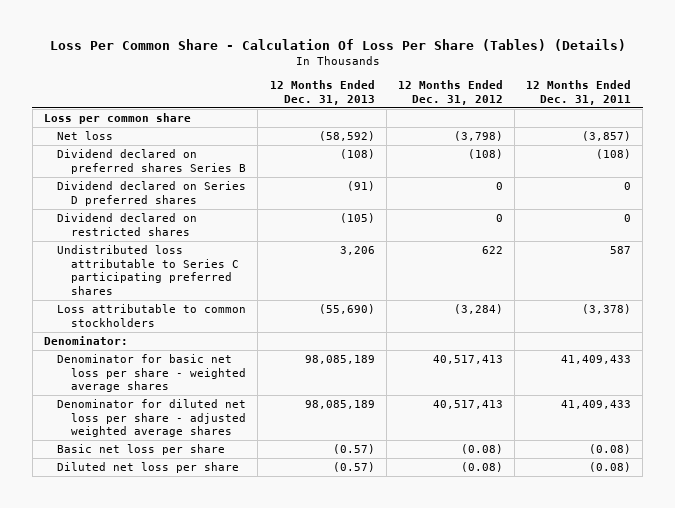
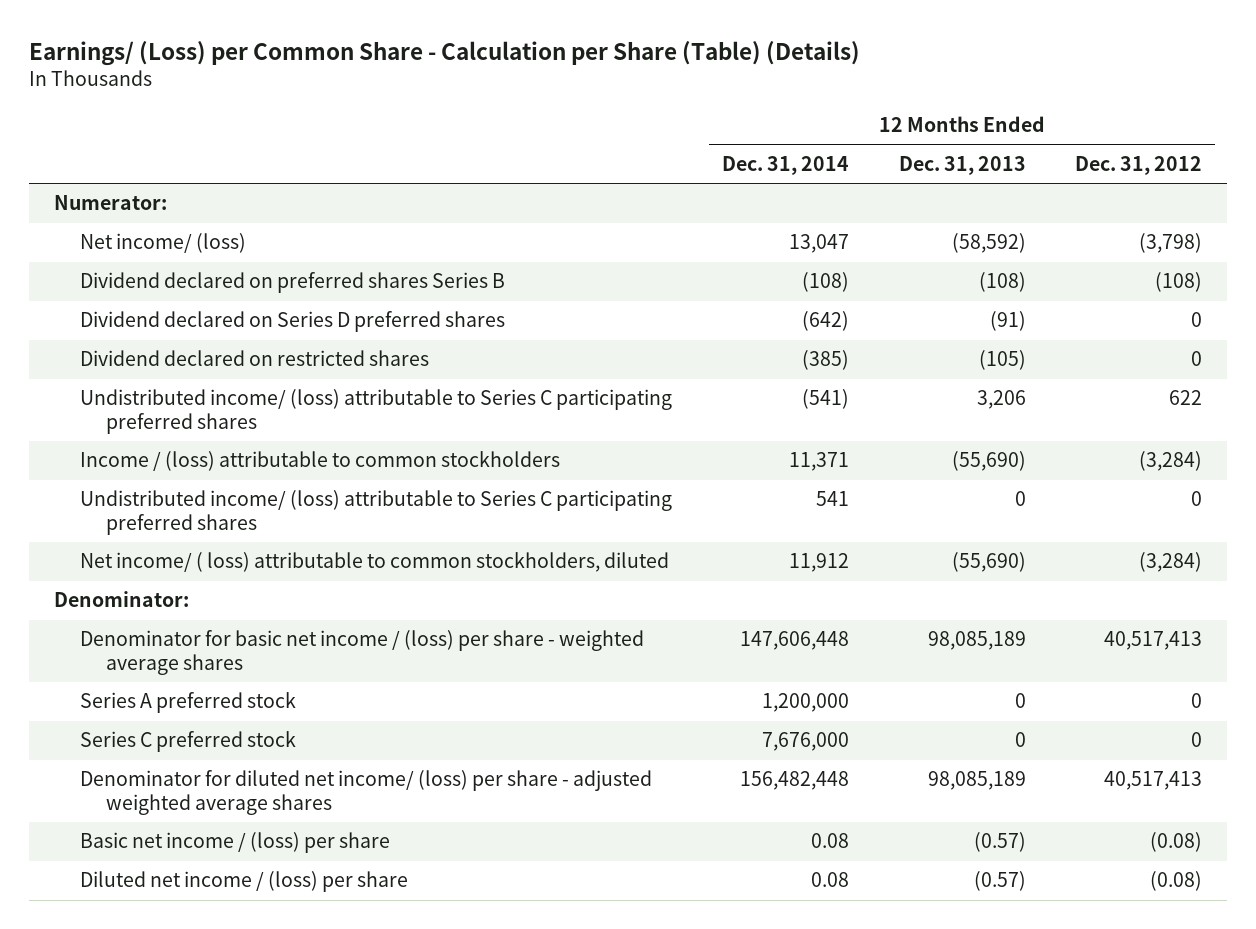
- Loss Per Common Share - Calculation Of Loss Per Share (Tables) (Details)
+ Earnings/ (Loss) per Common Share - Calculation per Share (Table) (Details)
- | 12 Months Ended Dec. 31, 2013 | 12 Months Ended Dec. 31, 2012 | 12 Months Ended Dec. 31, 2011
+ | 12 Months Ended Dec. 31, 2014 | 12 Months Ended Dec. 31, 2013 | 12 Months Ended Dec. 31, 2012
- Loss per common share
- Net loss | (58,592) | (3,798) | (3,857)
+ Numerator:
+ Net income/ (loss) | 13,047 | (58,592) | (3,798)
- Undistributed loss attributable to Series C participating preferred shares | 3,206 | 622 | 587
- Loss attributable to common stockholders | (55,690) | (3,284) | (3,378)
+ Undistributed income/ (loss) attributable to Series C participating preferred shares | (541) | 3,206 | 622
+ Income / (loss) attributable to common stockholders | 11,371 | (55,690) | (3,284)
+ Undistributed income/ (loss) attributable to Series C participating preferred shares | 541 | 0 | 0
+ Net income/ ( loss) attributable to common stockholders, diluted | 11,912 | (55,690) | (3,284)
- Denominator for basic net loss per share - weighted average shares | 98,085,189 | 40,517,413 | 41,409,433
- Denominator for diluted net loss per share - adjusted weighted average shares | 98,085,189 | 40,517,413 | 41,409,433
- Basic net loss per share | (0.57) | (0.08) | (0.08)
- Diluted net loss per share | (0.57) | (0.08) | (0.08)
+ Denominator for basic net income / (loss) per share - weighted average shares | 147,606,448 | 98,085,189 | 40,517,413
+ Series A preferred stock | 1,200,000 | 0 | 0
+ Series C preferred stock | 7,676,000 | 0 | 0
+ Denominator for diluted net income/ (loss) per share - adjusted weighted average shares | 156,482,448 | 98,085,189 | 40,517,413
+ Basic net income / (loss) per share | 0.08 | (0.57) | (0.08)
+ Diluted net income / (loss) per share | 0.08 | (0.57) | (0.08)

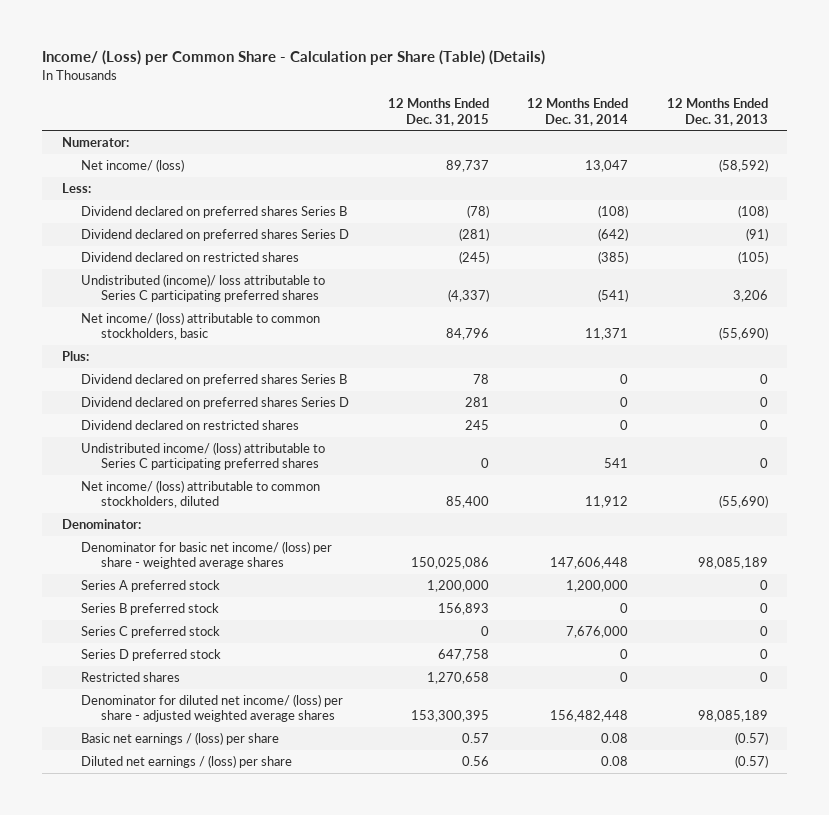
- Earnings/ (Loss) per Common Share - Calculation per Share (Table) (Details)
+ Income/ (Loss) per Common Share - Calculation per Share (Table) (Details)
- | 12 Months Ended Dec. 31, 2014 | 12 Months Ended Dec. 31, 2013 | 12 Months Ended Dec. 31, 2012
+ | 12 Months Ended Dec. 31, 2015 | 12 Months Ended Dec. 31, 2014 | 12 Months Ended Dec. 31, 2013
+ Less:
- Dividend declared on Series D preferred shares | (642) | (91) | 0
+ Dividend declared on preferred shares Series D | (281) | (642) | (91)
- Undistributed income/ (loss) attributable to Series C participating preferred shares | (541) | 3,206 | 622
- Income / (loss) attributable to common stockholders | 11,371 | (55,690) | (3,284)
+ Undistributed (income)/ loss attributable to Series C participating preferred shares | (4,337) | (541) | 3,206
+ Net income/ (loss) attributable to common stockholders, basic | 84,796 | 11,371 | (55,690)
+ Plus:
+ Dividend declared on preferred shares Series B | 78 | 0 | 0
+ Dividend declared on preferred shares Series D | 281 | 0 | 0
+ Dividend declared on restricted shares | 245 | 0 | 0
- Net income/ ( loss) attributable to common stockholders, diluted | 11,912 | (55,690) | (3,284)
+ Net income/ (loss) attributable to common stockholders, diluted | 85,400 | 11,912 | (55,690)
- Denominator for basic net income / (loss) per share - weighted average shares | 147,606,448 | 98,085,189 | 40,517,413
+ Denominator for basic net income/ (loss) per share - weighted average shares | 150,025,086 | 147,606,448 | 98,085,189
+ Series B preferred stock | 156,893 | 0 | 0
+ Series D preferred stock | 647,758 | 0 | 0
+ Restricted shares | 1,270,658 | 0 | 0
- Basic net income / (loss) per share | 0.08 | (0.57) | (0.08)
- Diluted net income / (loss) per share | 0.08 | (0.57) | (0.08)
+ Basic net earnings / (loss) per share | 0.57 | 0.08 | (0.57)
+ Diluted net earnings / (loss) per share | 0.56 | 0.08 | (0.57)

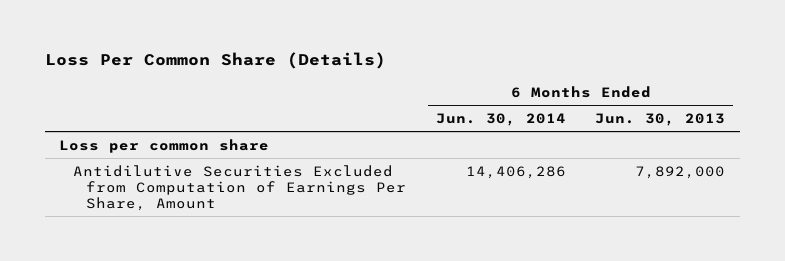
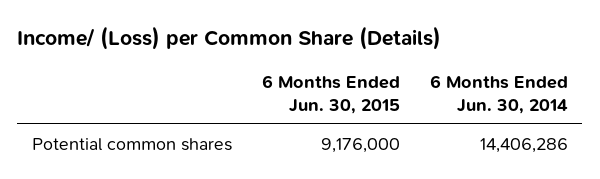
- Loss Per Common Share (Details)
+ Income/ (Loss) per Common Share (Details)
- | 6 Months Ended Jun. 30, 2014 | 6 Months Ended Jun. 30, 2013
+ | 6 Months Ended Jun. 30, 2015 | 6 Months Ended Jun. 30, 2014
- Loss per common share
- Antidilutive Securities Excluded from Computation of Earnings Per Share, Amount | 14,406,286 | 7,892,000
+ Potential common shares | 9,176,000 | 14,406,286

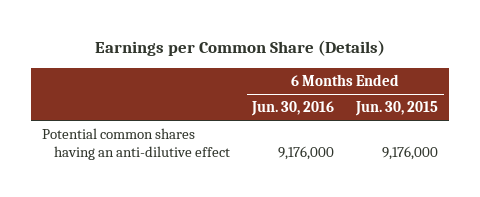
- Income/ (Loss) per Common Share (Details)
+ Earnings per Common Share (Details)
- | 6 Months Ended Jun. 30, 2015 | 6 Months Ended Jun. 30, 2014
+ | 6 Months Ended Jun. 30, 2016 | 6 Months Ended Jun. 30, 2015
- Potential common shares | 9,176,000 | 14,406,286
+ Potential common shares having an anti-dilutive effect | 9,176,000 | 9,176,000

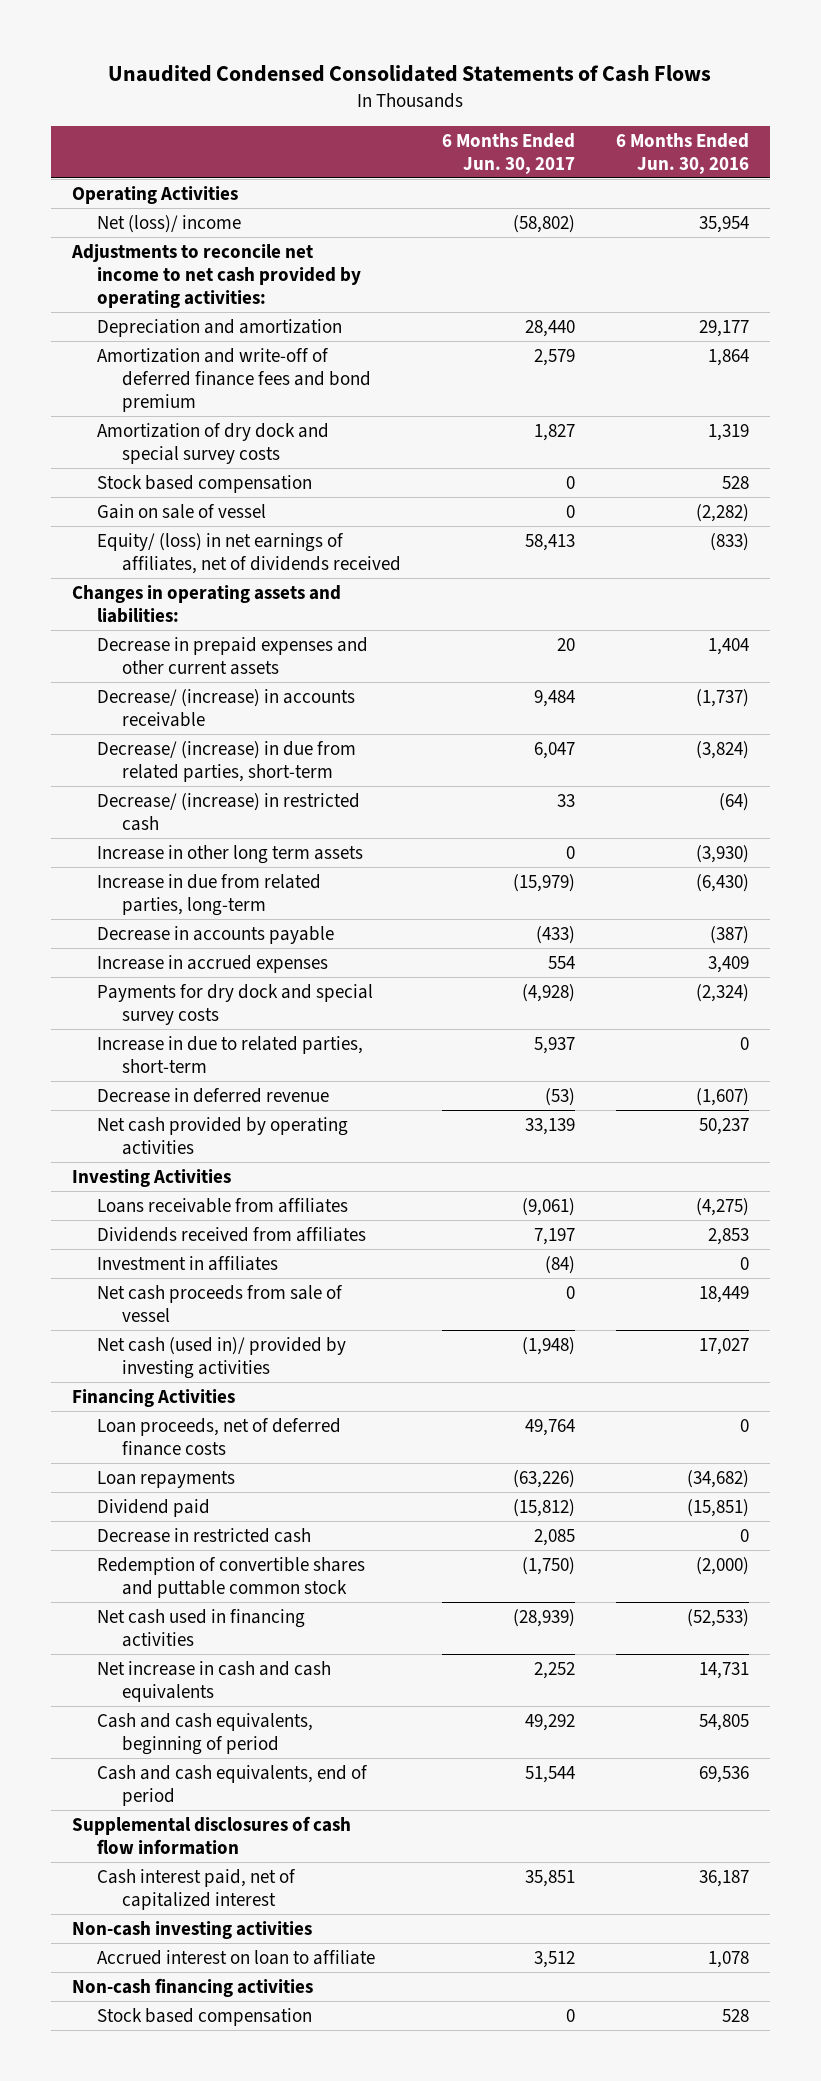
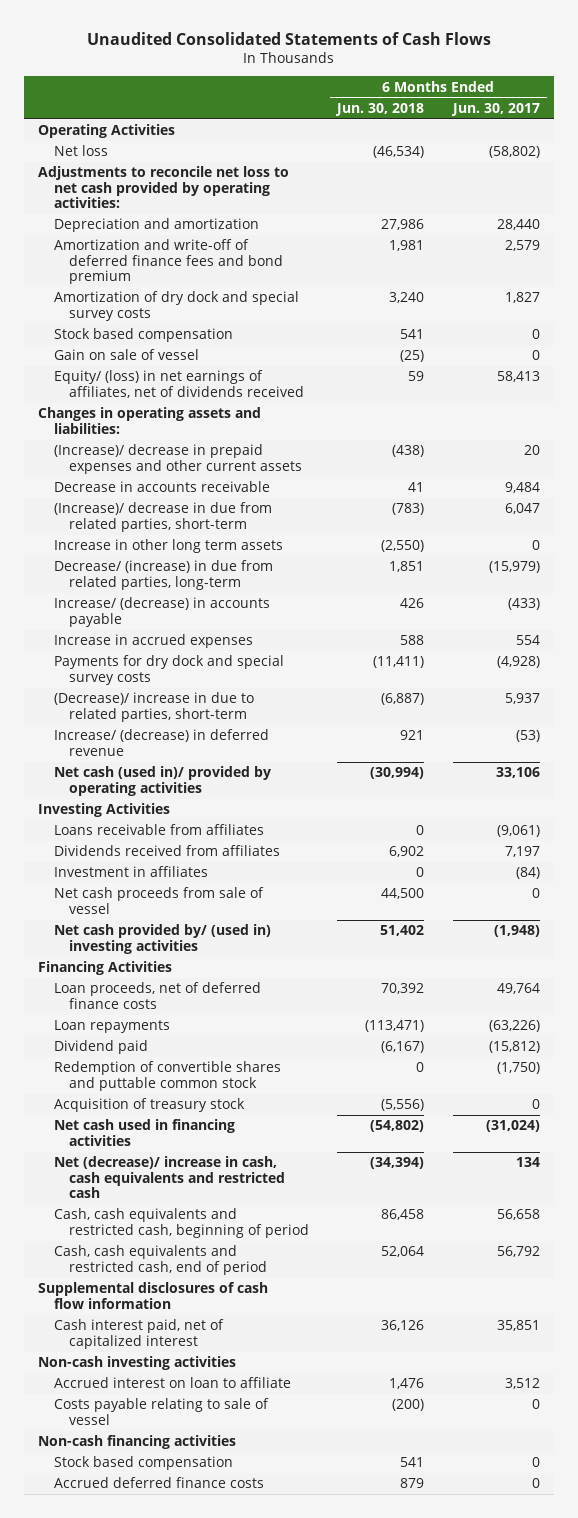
- Unaudited Condensed Consolidated Statements of Cash Flows
+ Unaudited Consolidated Statements of Cash Flows
- | 6 Months Ended Jun. 30, 2017 | 6 Months Ended Jun. 30, 2016
+ | 6 Months Ended Jun. 30, 2018 | 6 Months Ended Jun. 30, 2017
- Net (loss)/ income | (58,802) | 35,954
- Adjustments to reconcile net income to net cash provided by operating activities:
+ Net loss | (46,534) | (58,802)
+ Adjustments to reconcile net loss to net cash provided by operating activities:
- Decrease in prepaid expenses and other current assets | 20 | 1,404
- Decrease/ (increase) in accounts receivable | 9,484 | (1,737)
- Decrease/ (increase) in due from related parties, short-term | 6,047 | (3,824)
- Decrease/ (increase) in restricted cash | 33 | (64)
+ (Increase)/ decrease in prepaid expenses and other current assets | (438) | 20
+ Decrease in accounts receivable | 41 | 9,484
+ (Increase)/ decrease in due from related parties, short-term | (783) | 6,047
- Increase in due from related parties, long-term | (15,979) | (6,430)
- Decrease in accounts payable | (433) | (387)
+ Decrease/ (increase) in due from related parties, long-term | 1,851 | (15,979)
+ Increase/ (decrease) in accounts payable | 426 | (433)
- Increase in due to related parties, short-term | 5,937 | 0
- Decrease in deferred revenue | (53) | (1,607)
- Net cash provided by operating activities | 33,139 | 50,237
+ (Decrease)/ increase in due to related parties, short-term | (6,887) | 5,937
+ Increase/ (decrease) in deferred revenue | 921 | (53)
+ Net cash (used in)/ provided by operating activities | (30,994) | 33,106
- Net cash (used in)/ provided by investing activities | (1,948) | 17,027
+ Net cash provided by/ (used in) investing activities | 51,402 | (1,948)
- Decrease in restricted cash | 2,085 | 0
- Net cash used in financing activities | (28,939) | (52,533)
- Net increase in cash and cash equivalents | 2,252 | 14,731
- Cash and cash equivalents, beginning of period | 49,292 | 54,805
- Cash and cash equivalents, end of period | 51,544 | 69,536
+ Acquisition of treasury stock | (5,556) | 0
+ Net cash used in financing activities | (54,802) | (31,024)
+ Net (decrease)/ increase in cash, cash equivalents and restricted cash | (34,394) | 134
+ Cash, cash equivalents and restricted cash, beginning of period | 86,458 | 56,658
+ Cash, cash equivalents and restricted cash, end of period | 52,064 | 56,792
+ Costs payable relating to sale of vessel | (200) | 0
+ Accrued deferred finance costs | 879 | 0

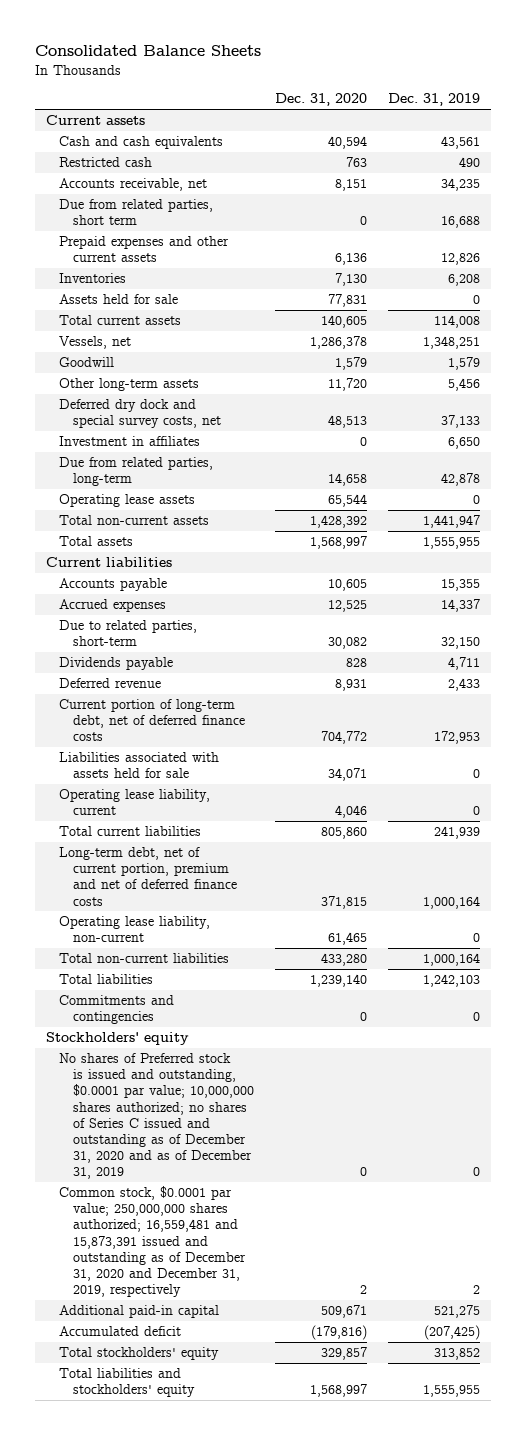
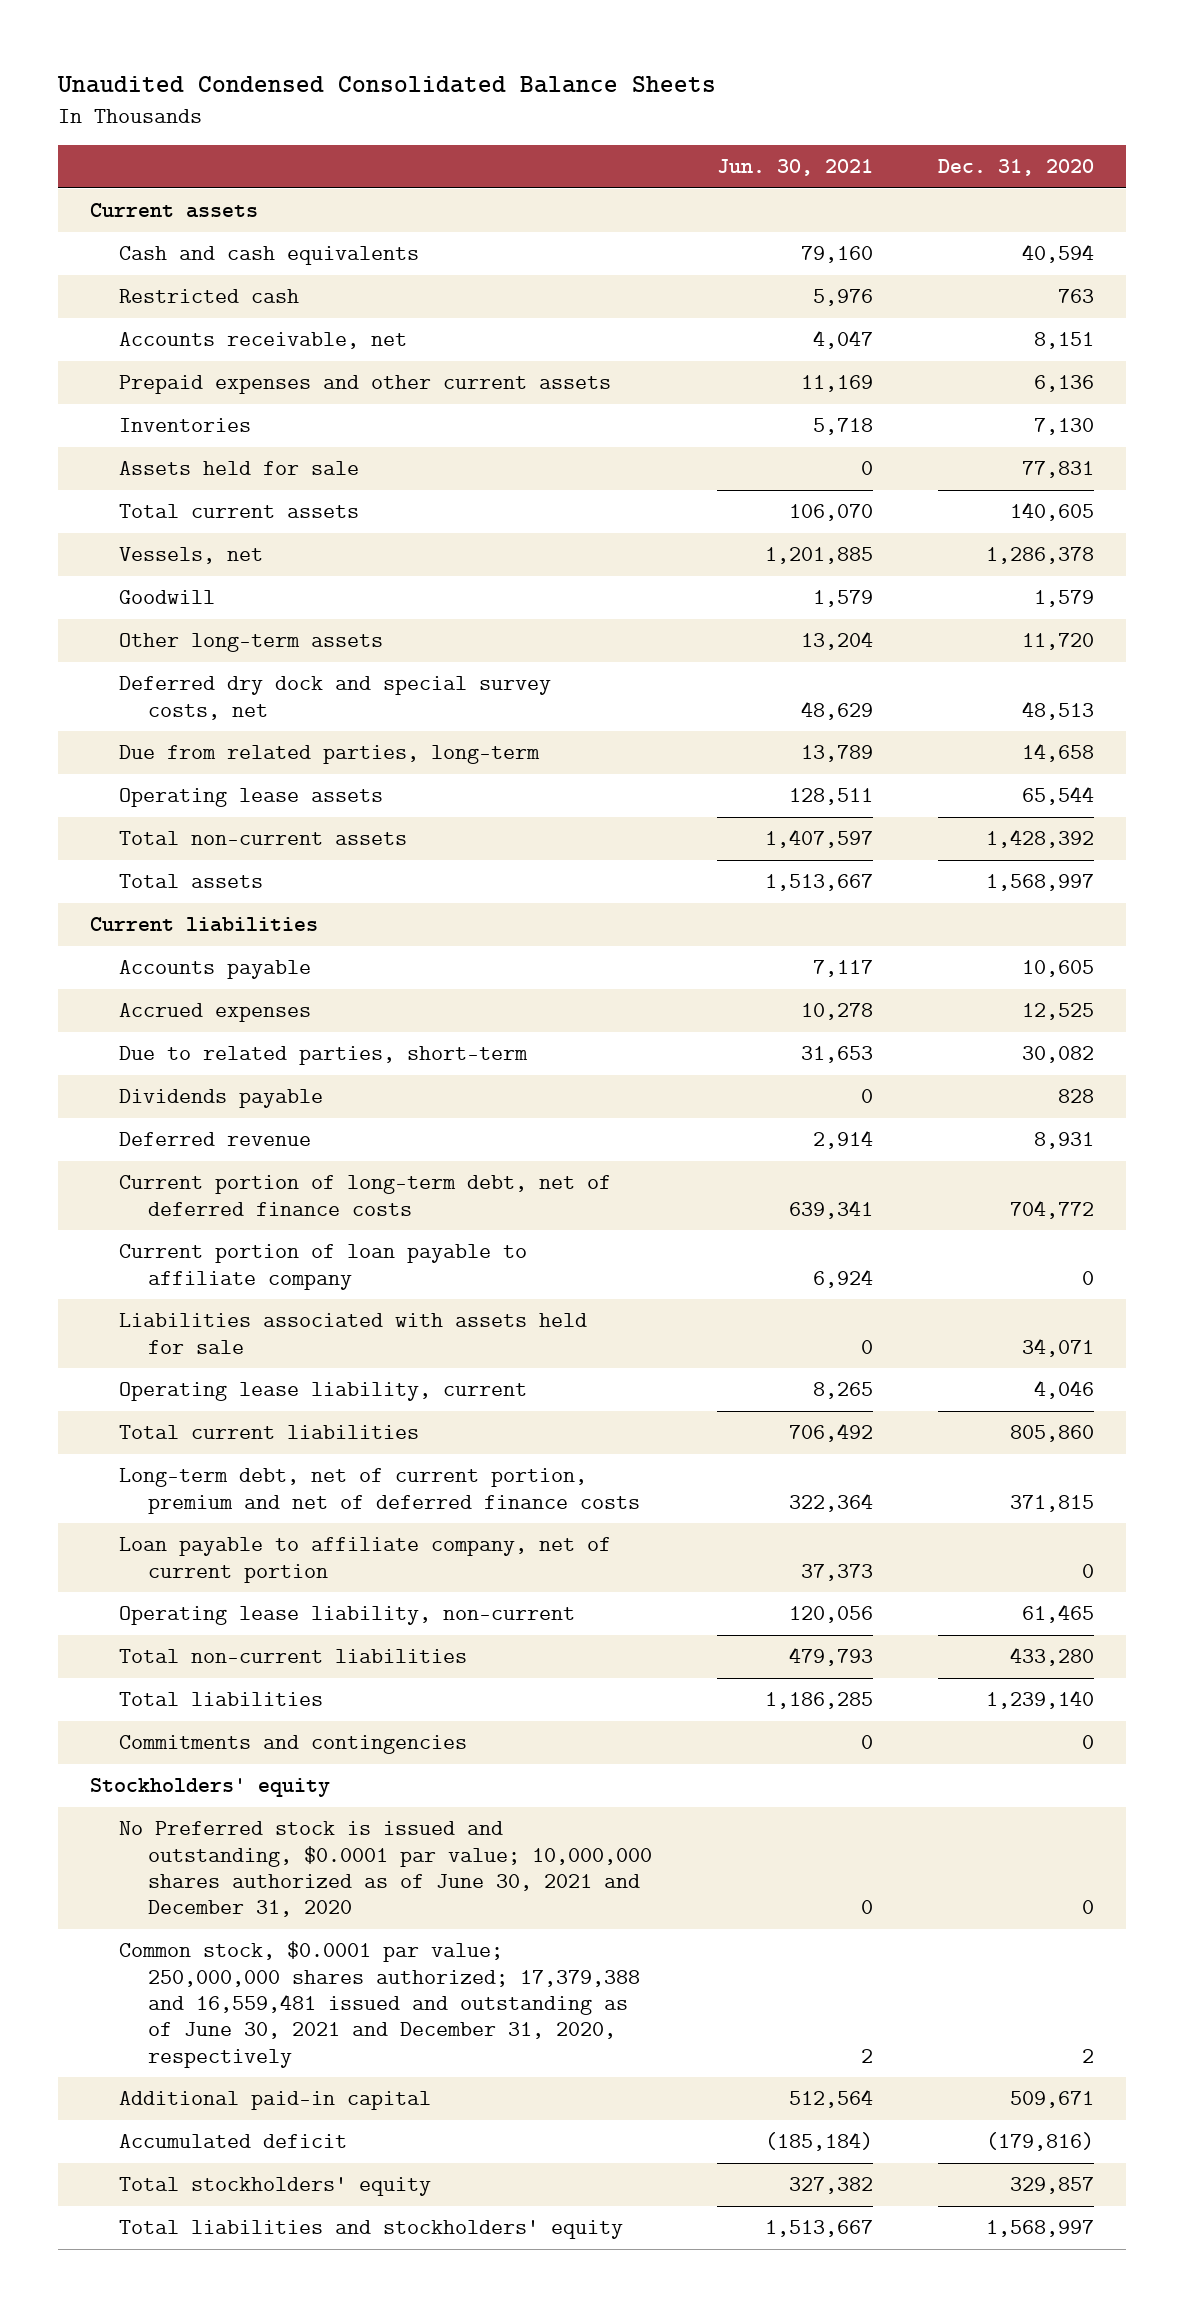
- Consolidated Balance Sheets
+ Unaudited Condensed Consolidated Balance Sheets
- | Dec. 31, 2020 | Dec. 31, 2019
+ | Jun. 30, 2021 | Dec. 31, 2020
- Due from related parties, short term | 0 | 16,688
- Investment in affiliates | 0 | 6,650
+ Current portion of loan payable to affiliate company | 6,924 | 0
+ Loan payable to affiliate company, net of current portion | 37,373 | 0
- No shares of Preferred stock is issued and outstanding, $0.0001 par value; 10,000,000 shares authorized; no shares of Series C issued and outstanding as of December 31, 2020 and as of December 31, 2019 | 0 | 0
- Common stock, $0.0001 par value; 250,000,000 shares authorized; 16,559,481 and 15,873,391 issued and outstanding as of December 31, 2020 and December 31, 2019, respectively | 2 | 2
+ No Preferred stock is issued and outstanding, $0.0001 par value; 10,000,000 shares authorized as of June 30, 2021 and December 31, 2020 | 0 | 0
+ Common stock, $0.0001 par value; 250,000,000 shares authorized; 17,379,388 and 16,559,481 issued and outstanding as of June 30, 2021 and December 31, 2020, respectively | 2 | 2

